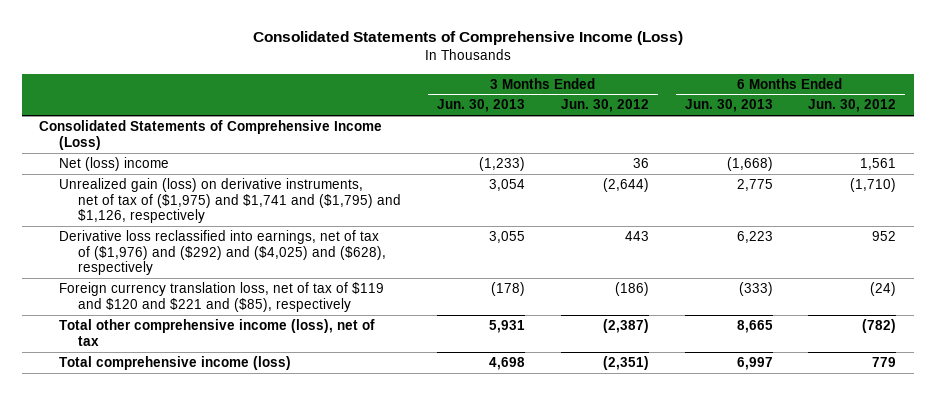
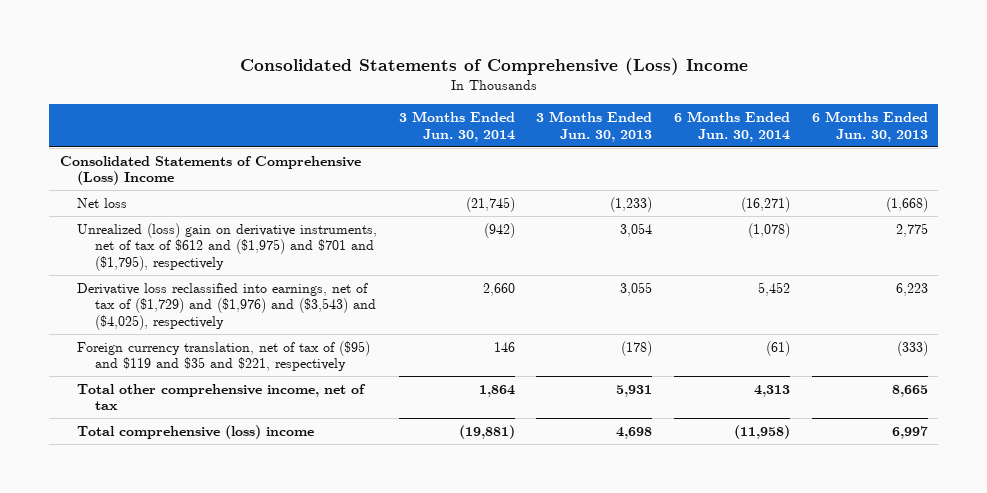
- Consolidated Statements of Comprehensive Income (Loss)
+ Consolidated Statements of Comprehensive (Loss) Income
- | 3 Months Ended Jun. 30, 2013 | 3 Months Ended Jun. 30, 2012 | 6 Months Ended Jun. 30, 2013 | 6 Months Ended Jun. 30, 2012
+ | 3 Months Ended Jun. 30, 2014 | 3 Months Ended Jun. 30, 2013 | 6 Months Ended Jun. 30, 2014 | 6 Months Ended Jun. 30, 2013
- Consolidated Statements of Comprehensive Income (Loss)
- Net (loss) income | (1,233) | 36 | (1,668) | 1,561
- Unrealized gain (loss) on derivative instruments, net of tax of ($1,975) and $1,741 and ($1,795) and $1,126, respectively | 3,054 | (2,644) | 2,775 | (1,710)
- Derivative loss reclassified into earnings, net of tax of ($1,976) and ($292) and ($4,025) and ($628), respectively | 3,055 | 443 | 6,223 | 952
- Foreign currency translation loss, net of tax of $119 and $120 and $221 and ($85), respectively | (178) | (186) | (333) | (24)
- Total other comprehensive income (loss), net of tax | 5,931 | (2,387) | 8,665 | (782)
- Total comprehensive income (loss) | 4,698 | (2,351) | 6,997 | 779
+ Consolidated Statements of Comprehensive (Loss) Income
+ Net loss | (21,745) | (1,233) | (16,271) | (1,668)
+ Unrealized (loss) gain on derivative instruments, net of tax of $612 and ($1,975) and $701 and ($1,795), respectively | (942) | 3,054 | (1,078) | 2,775
+ Derivative loss reclassified into earnings, net of tax of ($1,729) and ($1,976) and ($3,543) and ($4,025), respectively | 2,660 | 3,055 | 5,452 | 6,223
+ Foreign currency translation, net of tax of ($95) and $119 and $35 and $221, respectively | 146 | (178) | (61) | (333)
+ Total other comprehensive income, net of tax | 1,864 | 5,931 | 4,313 | 8,665
+ Total comprehensive (loss) income | (19,881) | 4,698 | (11,958) | 6,997

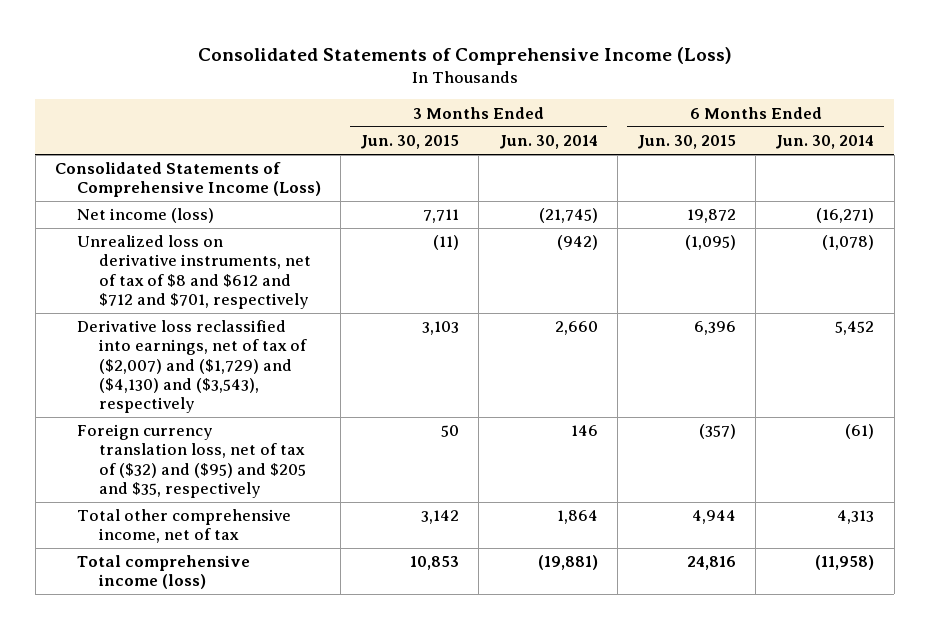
- Consolidated Statements of Comprehensive (Loss) Income
+ Consolidated Statements of Comprehensive Income (Loss)
- | 3 Months Ended Jun. 30, 2014 | 3 Months Ended Jun. 30, 2013 | 6 Months Ended Jun. 30, 2014 | 6 Months Ended Jun. 30, 2013
+ | 3 Months Ended Jun. 30, 2015 | 3 Months Ended Jun. 30, 2014 | 6 Months Ended Jun. 30, 2015 | 6 Months Ended Jun. 30, 2014
- Consolidated Statements of Comprehensive (Loss) Income
- Net loss | (21,745) | (1,233) | (16,271) | (1,668)
- Unrealized (loss) gain on derivative instruments, net of tax of $612 and ($1,975) and $701 and ($1,795), respectively | (942) | 3,054 | (1,078) | 2,775
- Derivative loss reclassified into earnings, net of tax of ($1,729) and ($1,976) and ($3,543) and ($4,025), respectively | 2,660 | 3,055 | 5,452 | 6,223
- Foreign currency translation, net of tax of ($95) and $119 and $35 and $221, respectively | 146 | (178) | (61) | (333)
+ Consolidated Statements of Comprehensive Income (Loss)
+ Net income (loss) | 7,711 | (21,745) | 19,872 | (16,271)
+ Unrealized loss on derivative instruments, net of tax of $8 and $612 and $712 and $701, respectively | (11) | (942) | (1,095) | (1,078)
+ Derivative loss reclassified into earnings, net of tax of ($2,007) and ($1,729) and ($4,130) and ($3,543), respectively | 3,103 | 2,660 | 6,396 | 5,452
+ Foreign currency translation loss, net of tax of ($32) and ($95) and $205 and $35, respectively | 50 | 146 | (357) | (61)
- Total comprehensive (loss) income | (19,881) | 4,698 | (11,958) | 6,997
+ Total comprehensive income (loss) | 10,853 | (19,881) | 24,816 | (11,958)

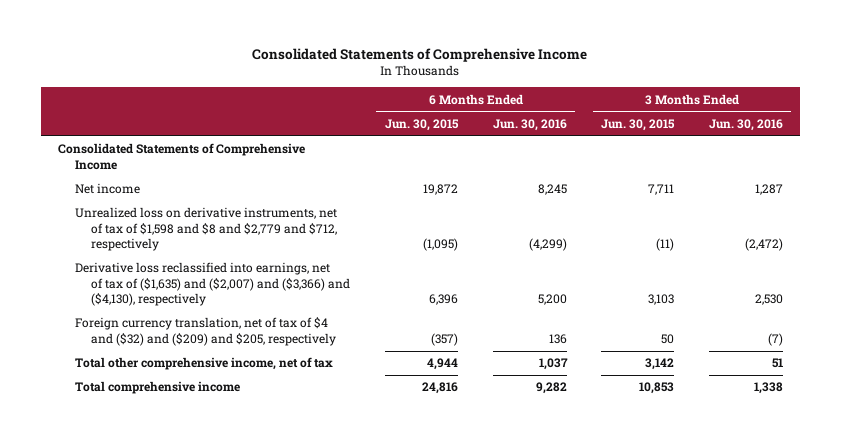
- Consolidated Statements of Comprehensive Income (Loss)
+ Consolidated Statements of Comprehensive Income
- | 3 Months Ended Jun. 30, 2015 | 3 Months Ended Jun. 30, 2014 | 6 Months Ended Jun. 30, 2015 | 6 Months Ended Jun. 30, 2014
+ | 6 Months Ended Jun. 30, 2015 | 6 Months Ended Jun. 30, 2016 | 3 Months Ended Jun. 30, 2015 | 3 Months Ended Jun. 30, 2016
- Consolidated Statements of Comprehensive Income (Loss)
- Net income (loss) | 7,711 | (21,745) | 19,872 | (16,271)
- Unrealized loss on derivative instruments, net of tax of $8 and $612 and $712 and $701, respectively | (11) | (942) | (1,095) | (1,078)
- Derivative loss reclassified into earnings, net of tax of ($2,007) and ($1,729) and ($4,130) and ($3,543), respectively | 3,103 | 2,660 | 6,396 | 5,452
- Foreign currency translation loss, net of tax of ($32) and ($95) and $205 and $35, respectively | 50 | 146 | (357) | (61)
+ Consolidated Statements of Comprehensive Income
+ Net income | 19,872 | 8,245 | 7,711 | 1,287
+ Unrealized loss on derivative instruments, net of tax of $1,598 and $8 and $2,779 and $712, respectively | (1,095) | (4,299) | (11) | (2,472)
+ Derivative loss reclassified into earnings, net of tax of ($1,635) and ($2,007) and ($3,366) and ($4,130), respectively | 6,396 | 5,200 | 3,103 | 2,530
+ Foreign currency translation, net of tax of $4 and ($32) and ($209) and $205, respectively | (357) | 136 | 50 | (7)
- Total comprehensive income (loss) | 10,853 | (19,881) | 24,816 | (11,958)
+ Total comprehensive income | 24,816 | 9,282 | 10,853 | 1,338

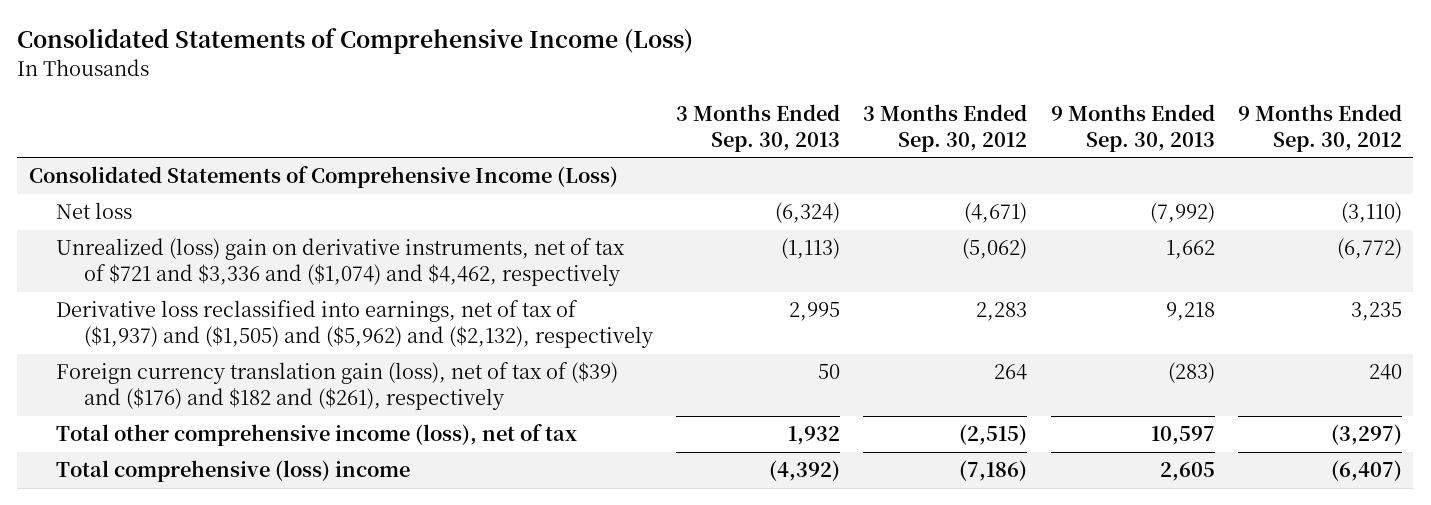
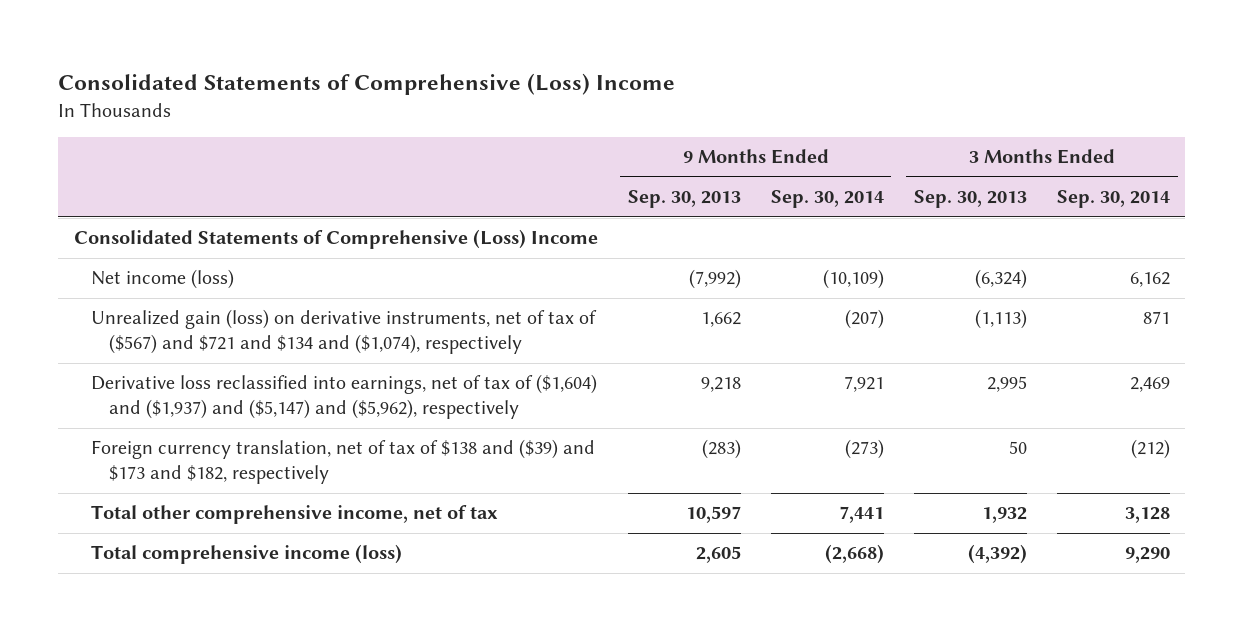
- Consolidated Statements of Comprehensive Income (Loss)
+ Consolidated Statements of Comprehensive (Loss) Income
- | 3 Months Ended Sep. 30, 2013 | 3 Months Ended Sep. 30, 2012 | 9 Months Ended Sep. 30, 2013 | 9 Months Ended Sep. 30, 2012
+ | 9 Months Ended Sep. 30, 2013 | 9 Months Ended Sep. 30, 2014 | 3 Months Ended Sep. 30, 2013 | 3 Months Ended Sep. 30, 2014
- Consolidated Statements of Comprehensive Income (Loss)
- Net loss | (6,324) | (4,671) | (7,992) | (3,110)
- Unrealized (loss) gain on derivative instruments, net of tax of $721 and $3,336 and ($1,074) and $4,462, respectively | (1,113) | (5,062) | 1,662 | (6,772)
- Derivative loss reclassified into earnings, net of tax of ($1,937) and ($1,505) and ($5,962) and ($2,132), respectively | 2,995 | 2,283 | 9,218 | 3,235
- Foreign currency translation gain (loss), net of tax of ($39) and ($176) and $182 and ($261), respectively | 50 | 264 | (283) | 240
- Total other comprehensive income (loss), net of tax | 1,932 | (2,515) | 10,597 | (3,297)
- Total comprehensive (loss) income | (4,392) | (7,186) | 2,605 | (6,407)
+ Consolidated Statements of Comprehensive (Loss) Income
+ Net income (loss) | (7,992) | (10,109) | (6,324) | 6,162
+ Unrealized gain (loss) on derivative instruments, net of tax of ($567) and $721 and $134 and ($1,074), respectively | 1,662 | (207) | (1,113) | 871
+ Derivative loss reclassified into earnings, net of tax of ($1,604) and ($1,937) and ($5,147) and ($5,962), respectively | 9,218 | 7,921 | 2,995 | 2,469
+ Foreign currency translation, net of tax of $138 and ($39) and $173 and $182, respectively | (283) | (273) | 50 | (212)
+ Total other comprehensive income, net of tax | 10,597 | 7,441 | 1,932 | 3,128
+ Total comprehensive income (loss) | 2,605 | (2,668) | (4,392) | 9,290

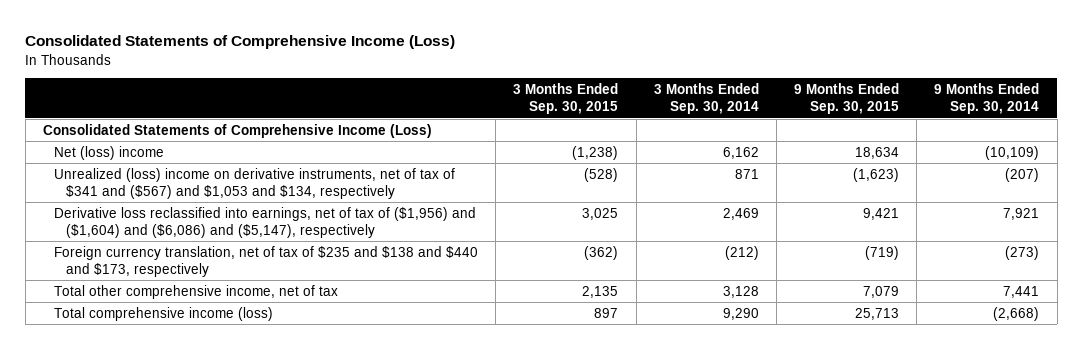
- Consolidated Statements of Comprehensive (Loss) Income
+ Consolidated Statements of Comprehensive Income (Loss)
- | 9 Months Ended Sep. 30, 2013 | 9 Months Ended Sep. 30, 2014 | 3 Months Ended Sep. 30, 2013 | 3 Months Ended Sep. 30, 2014
+ | 3 Months Ended Sep. 30, 2015 | 3 Months Ended Sep. 30, 2014 | 9 Months Ended Sep. 30, 2015 | 9 Months Ended Sep. 30, 2014
- Consolidated Statements of Comprehensive (Loss) Income
- Net income (loss) | (7,992) | (10,109) | (6,324) | 6,162
- Unrealized gain (loss) on derivative instruments, net of tax of ($567) and $721 and $134 and ($1,074), respectively | 1,662 | (207) | (1,113) | 871
- Derivative loss reclassified into earnings, net of tax of ($1,604) and ($1,937) and ($5,147) and ($5,962), respectively | 9,218 | 7,921 | 2,995 | 2,469
- Foreign currency translation, net of tax of $138 and ($39) and $173 and $182, respectively | (283) | (273) | 50 | (212)
+ Consolidated Statements of Comprehensive Income (Loss)
+ Net (loss) income | (1,238) | 6,162 | 18,634 | (10,109)
+ Unrealized (loss) income on derivative instruments, net of tax of $341 and ($567) and $1,053 and $134, respectively | (528) | 871 | (1,623) | (207)
+ Derivative loss reclassified into earnings, net of tax of ($1,956) and ($1,604) and ($6,086) and ($5,147), respectively | 3,025 | 2,469 | 9,421 | 7,921
+ Foreign currency translation, net of tax of $235 and $138 and $440 and $173, respectively | (362) | (212) | (719) | (273)

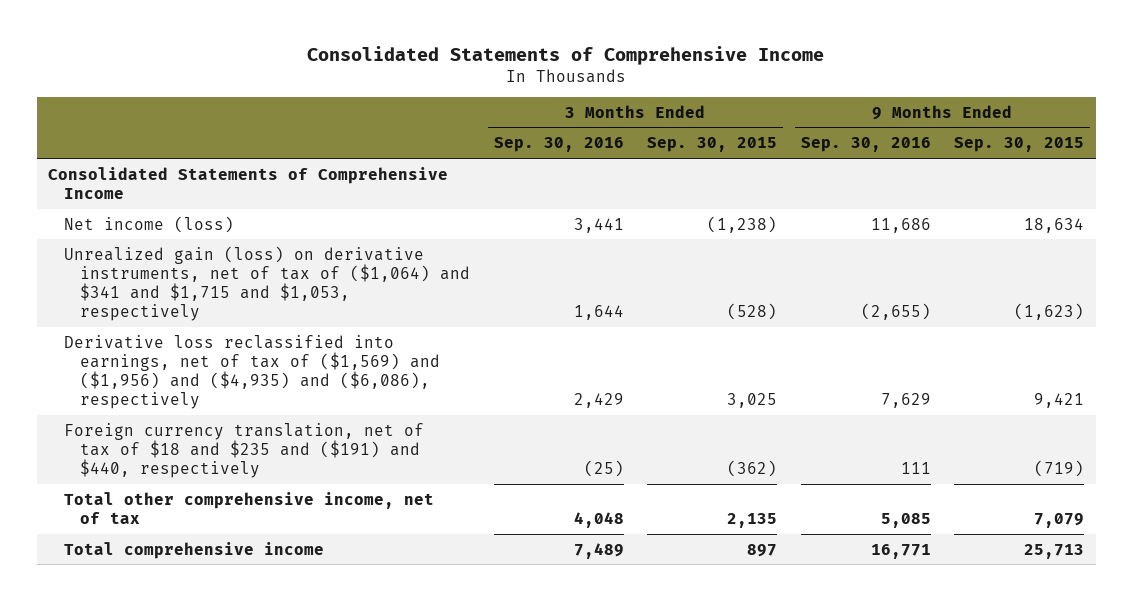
- Consolidated Statements of Comprehensive Income (Loss)
+ Consolidated Statements of Comprehensive Income
- | 3 Months Ended Sep. 30, 2015 | 3 Months Ended Sep. 30, 2014 | 9 Months Ended Sep. 30, 2015 | 9 Months Ended Sep. 30, 2014
+ | 3 Months Ended Sep. 30, 2016 | 3 Months Ended Sep. 30, 2015 | 9 Months Ended Sep. 30, 2016 | 9 Months Ended Sep. 30, 2015
- Consolidated Statements of Comprehensive Income (Loss)
- Net (loss) income | (1,238) | 6,162 | 18,634 | (10,109)
- Unrealized (loss) income on derivative instruments, net of tax of $341 and ($567) and $1,053 and $134, respectively | (528) | 871 | (1,623) | (207)
- Derivative loss reclassified into earnings, net of tax of ($1,956) and ($1,604) and ($6,086) and ($5,147), respectively | 3,025 | 2,469 | 9,421 | 7,921
- Foreign currency translation, net of tax of $235 and $138 and $440 and $173, respectively | (362) | (212) | (719) | (273)
+ Consolidated Statements of Comprehensive Income
+ Net income (loss) | 3,441 | (1,238) | 11,686 | 18,634
+ Unrealized gain (loss) on derivative instruments, net of tax of ($1,064) and $341 and $1,715 and $1,053, respectively | 1,644 | (528) | (2,655) | (1,623)
+ Derivative loss reclassified into earnings, net of tax of ($1,569) and ($1,956) and ($4,935) and ($6,086), respectively | 2,429 | 3,025 | 7,629 | 9,421
+ Foreign currency translation, net of tax of $18 and $235 and ($191) and $440, respectively | (25) | (362) | 111 | (719)
- Total comprehensive income (loss) | 897 | 9,290 | 25,713 | (2,668)
+ Total comprehensive income | 7,489 | 897 | 16,771 | 25,713

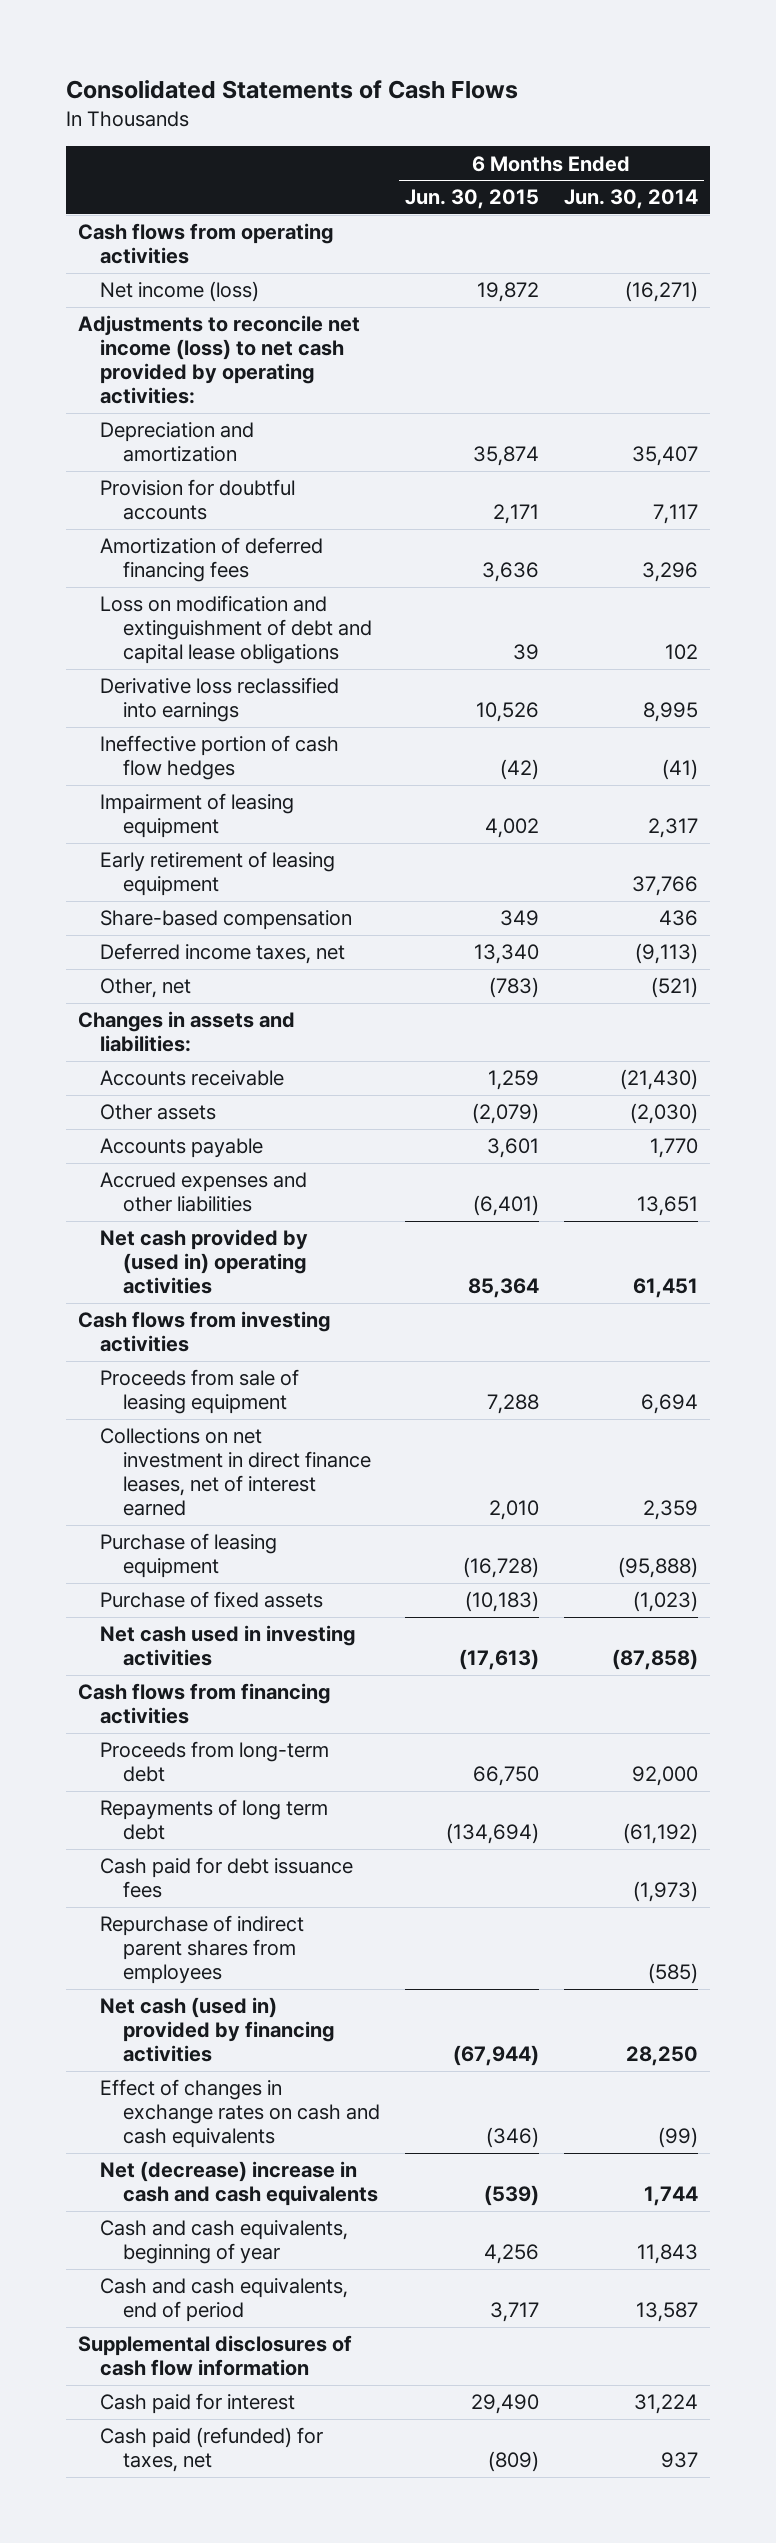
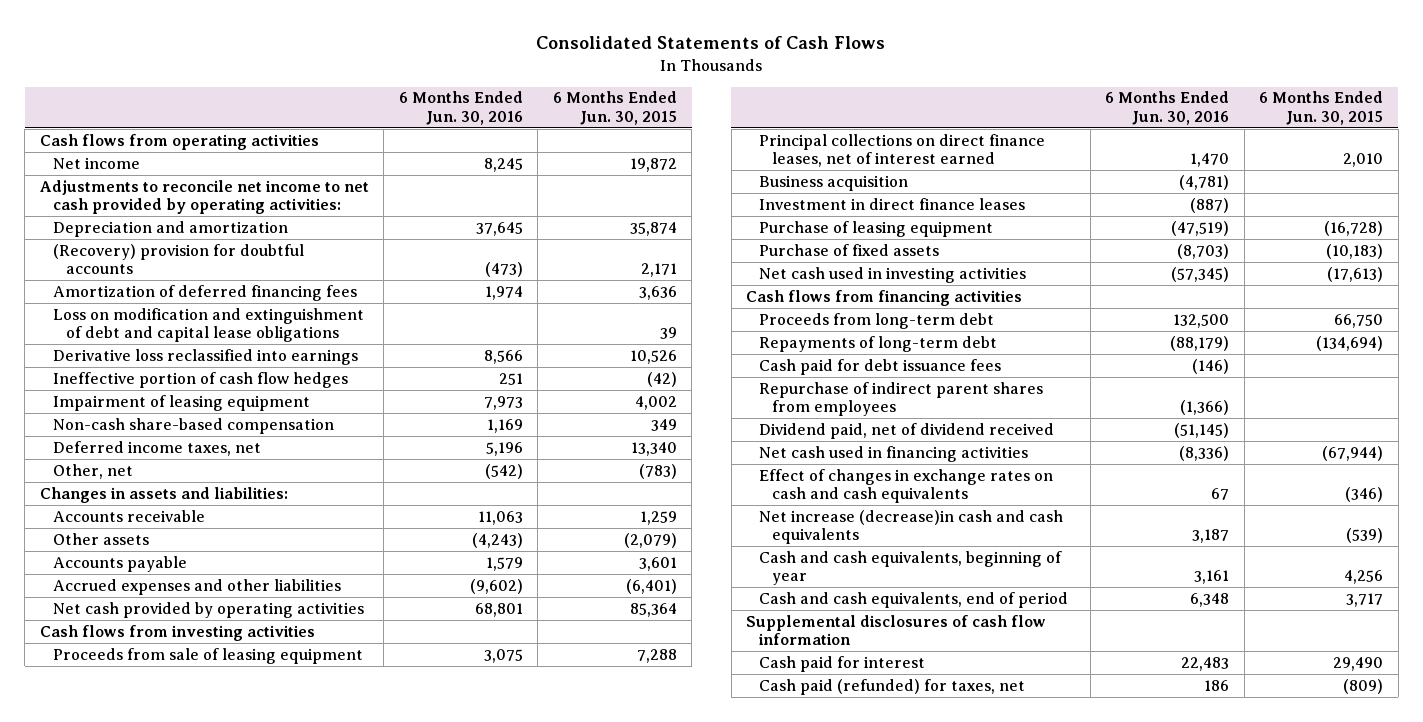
- | 6 Months Ended Jun. 30, 2015 | 6 Months Ended Jun. 30, 2014
+ | 6 Months Ended Jun. 30, 2016 | 6 Months Ended Jun. 30, 2015
- Net income (loss) | 19,872 | (16,271)
- Adjustments to reconcile net income (loss) to net cash provided by operating activities:
+ Net income | 8,245 | 19,872
+ Adjustments to reconcile net income to net cash provided by operating activities:
- Provision for doubtful accounts | 2,171 | 7,117
+ (Recovery) provision for doubtful accounts | (473) | 2,171
- Early retirement of leasing equipment | | 37,766
- Share-based compensation | 349 | 436
+ Non-cash share-based compensation | 1,169 | 349
- Net cash provided by (used in) operating activities | 85,364 | 61,451
+ Net cash provided by operating activities | 68,801 | 85,364
- Collections on net investment in direct finance leases, net of interest earned | 2,010 | 2,359
+ Principal collections on direct finance leases, net of interest earned | 1,470 | 2,010
+ Business acquisition | (4,781) |
+ Investment in direct finance leases | (887) |
- Repayments of long term debt | (134,694) | (61,192)
+ Repayments of long-term debt | (88,179) | (134,694)
- Net cash (used in) provided by financing activities | (67,944) | 28,250
+ Dividend paid, net of dividend received | (51,145) |
+ Net cash used in financing activities | (8,336) | (67,944)
- Net (decrease) increase in cash and cash equivalents | (539) | 1,744
+ Net increase (decrease)in cash and cash equivalents | 3,187 | (539)

